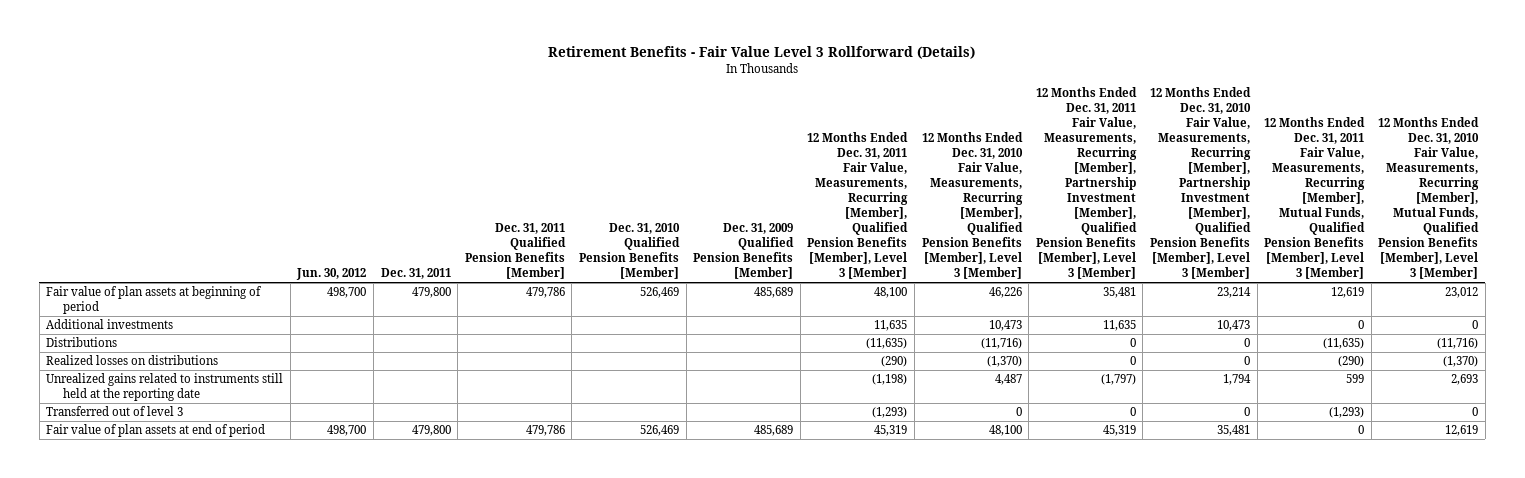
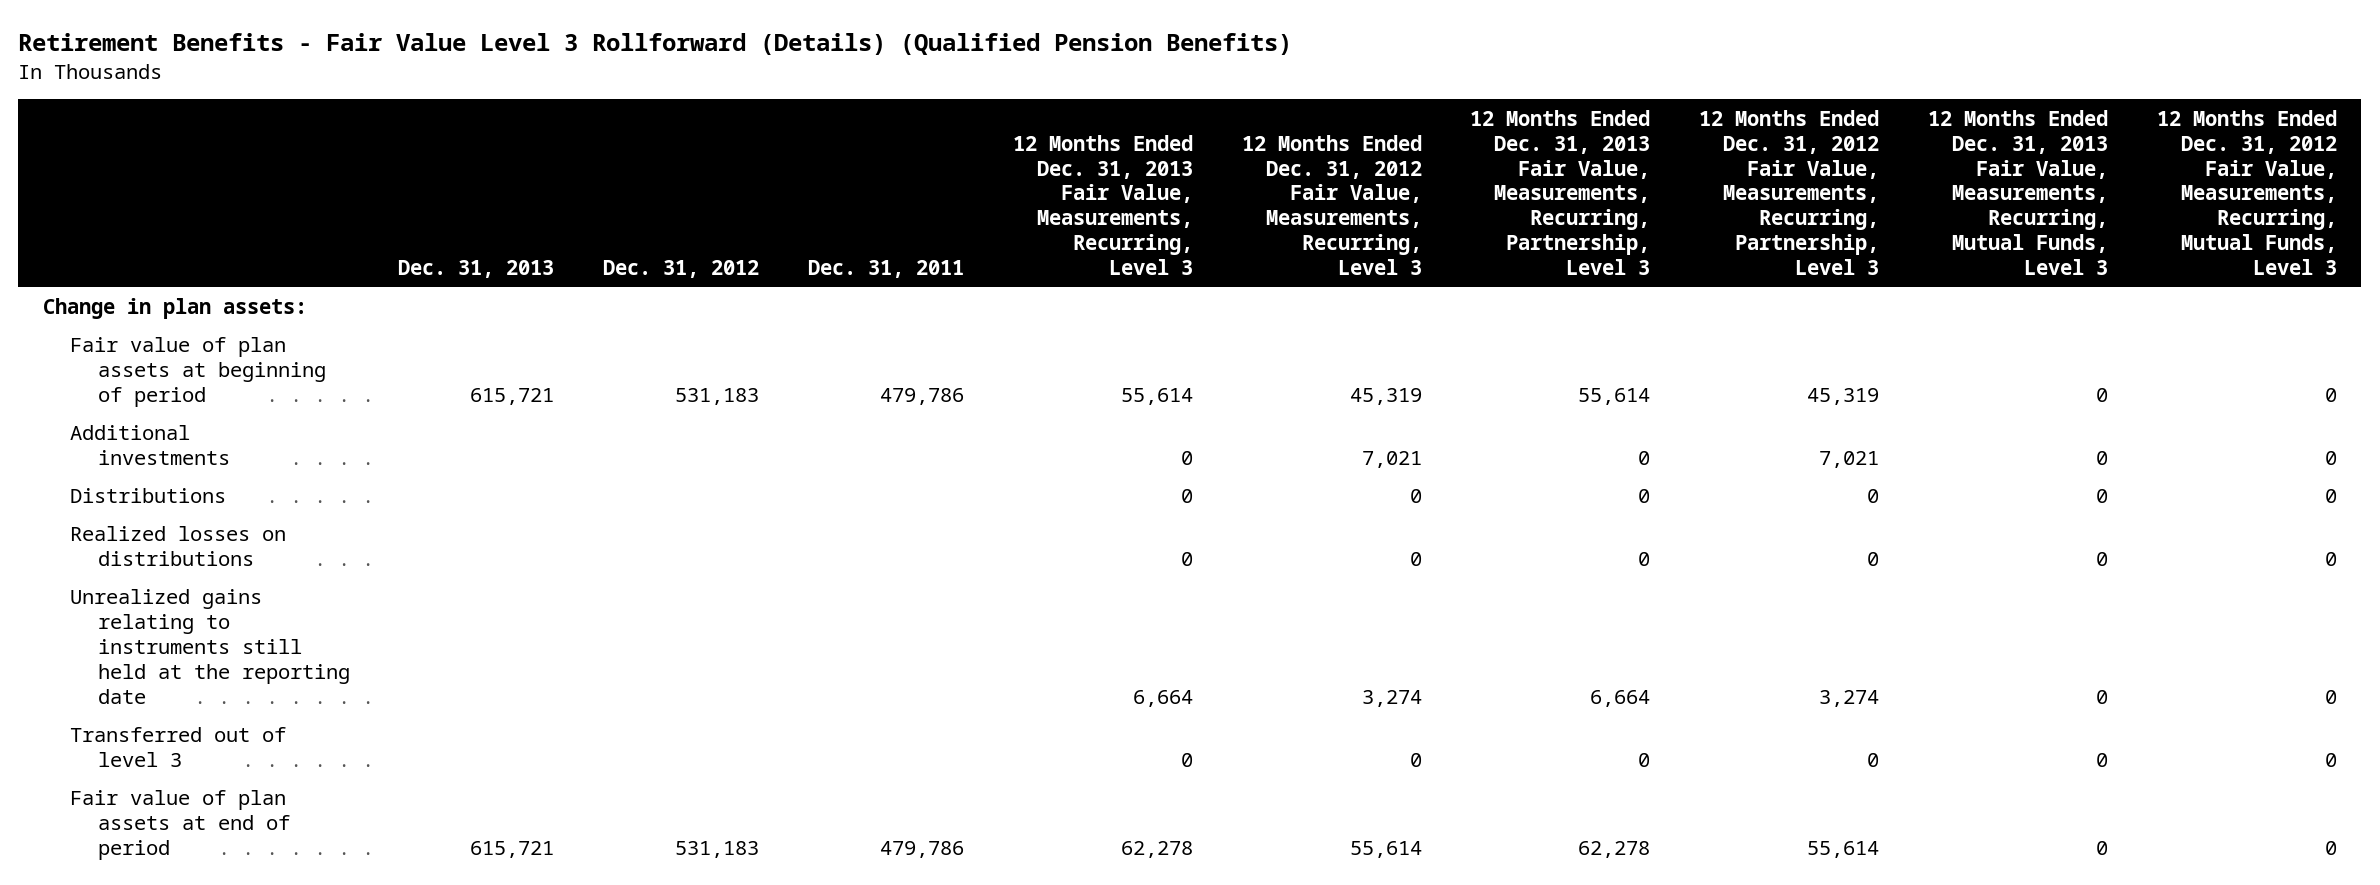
- Retirement Benefits - Fair Value Level 3 Rollforward (Details)
+ Retirement Benefits - Fair Value Level 3 Rollforward (Details) (Qualified Pension Benefits)
- | Jun. 30, 2012 | Dec. 31, 2011 | Dec. 31, 2011 Qualified Pension Benefits [Member] | Dec. 31, 2010 Qualified Pension Benefits [Member] | Dec. 31, 2009 Qualified Pension Benefits [Member] | 12 Months Ended Dec. 31, 2011 Fair Value, Measurements, Recurring [Member], Qualified Pension Benefits [Member], Level 3 [Member] | 12 Months Ended Dec. 31, 2010 Fair Value, Measurements, Recurring [Member], Qualified Pension Benefits [Member], Level 3 [Member] | 12 Months Ended Dec. 31, 2011 Fair Value, Measurements, Recurring [Member], Partnership Investment [Member], Qualified Pension Benefits [Member], Level 3 [Member] | 12 Months Ended Dec. 31, 2010 Fair Value, Measurements, Recurring [Member], Partnership Investment [Member], Qualified Pension Benefits [Member], Level 3 [Member] | 12 Months Ended Dec. 31, 2011 Fair Value, Measurements, Recurring [Member], Mutual Funds, Qualified Pension Benefits [Member], Level 3 [Member] | 12 Months Ended Dec. 31, 2010 Fair Value, Measurements, Recurring [Member], Mutual Funds, Qualified Pension Benefits [Member], Level 3 [Member]
+ | Dec. 31, 2013 | Dec. 31, 2012 | Dec. 31, 2011 | 12 Months Ended Dec. 31, 2013 Fair Value, Measurements, Recurring, Level 3 | 12 Months Ended Dec. 31, 2012 Fair Value, Measurements, Recurring, Level 3 | 12 Months Ended Dec. 31, 2013 Fair Value, Measurements, Recurring, Partnership, Level 3 | 12 Months Ended Dec. 31, 2012 Fair Value, Measurements, Recurring, Partnership, Level 3 | 12 Months Ended Dec. 31, 2013 Fair Value, Measurements, Recurring, Mutual Funds, Level 3 | 12 Months Ended Dec. 31, 2012 Fair Value, Measurements, Recurring, Mutual Funds, Level 3
- Fair value of plan assets at beginning of period | 498,700 | 479,800 | 479,786 | 526,469 | 485,689 | 48,100 | 46,226 | 35,481 | 23,214 | 12,619 | 23,012
+ Change in plan assets:
+ Fair value of plan assets at beginning of period | 615,721 | 531,183 | 479,786 | 55,614 | 45,319 | 55,614 | 45,319 | 0 | 0
- Unrealized gains related to instruments still held at the reporting date | | | | | | (1,198) | 4,487 | (1,797) | 1,794 | 599 | 2,693
+ Unrealized gains relating to instruments still held at the reporting date | | | | 6,664 | 3,274 | 6,664 | 3,274 | 0 | 0
- Fair value of plan assets at end of period | 498,700 | 479,800 | 479,786 | 526,469 | 485,689 | 45,319 | 48,100 | 45,319 | 35,481 | 0 | 12,619
+ Fair value of plan assets at end of period | 615,721 | 531,183 | 479,786 | 62,278 | 55,614 | 62,278 | 55,614 | 0 | 0

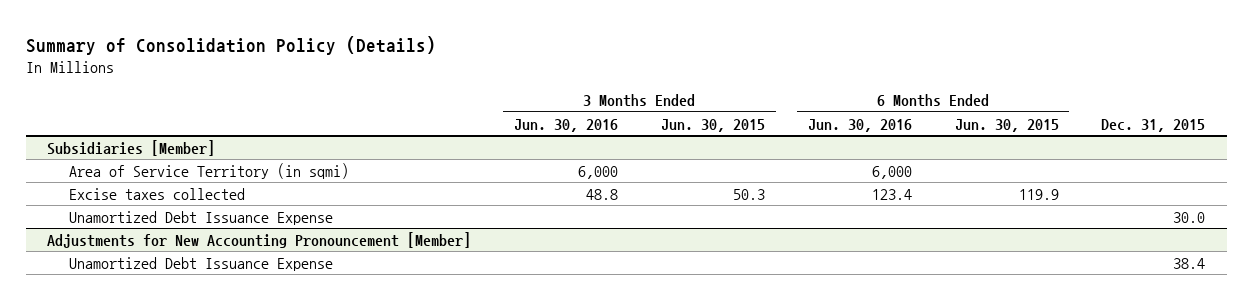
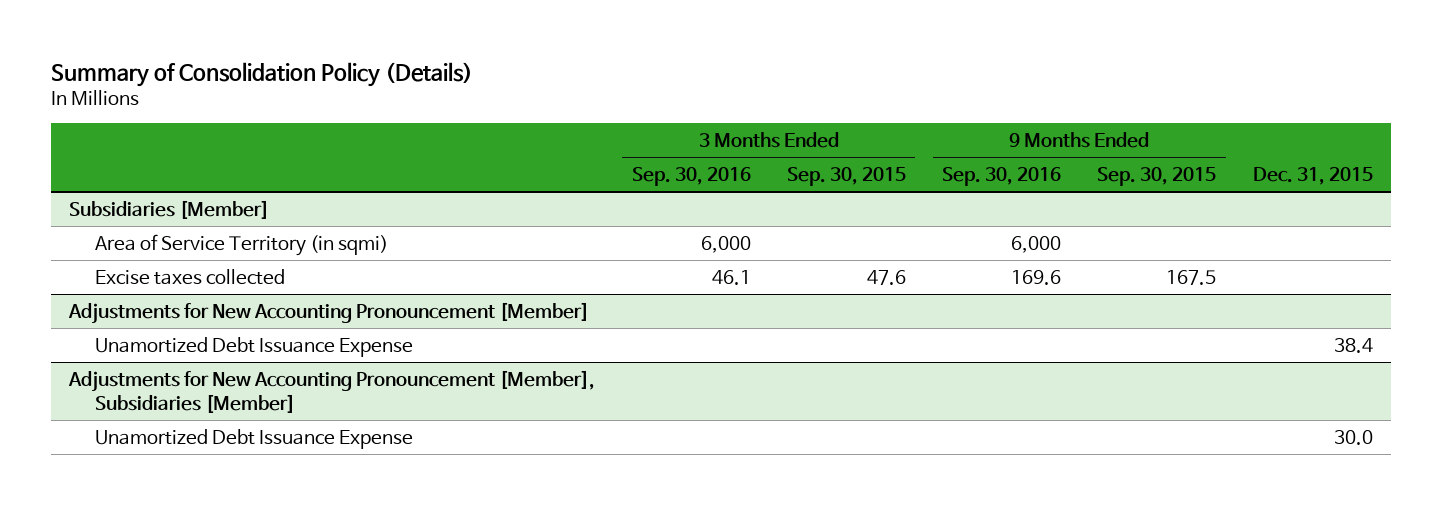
- | 3 Months Ended Jun. 30, 2016 | 3 Months Ended Jun. 30, 2015 | 6 Months Ended Jun. 30, 2016 | 6 Months Ended Jun. 30, 2015 | Dec. 31, 2015
+ | 3 Months Ended Sep. 30, 2016 | 3 Months Ended Sep. 30, 2015 | 9 Months Ended Sep. 30, 2016 | 9 Months Ended Sep. 30, 2015 | Dec. 31, 2015
@ Subsidiaries [Member]
- Unamortized Debt Issuance Expense | | | | | 30.0
+ Adjustments for New Accounting Pronouncement [Member], Subsidiaries [Member]
+ Unamortized Debt Issuance Expense | | | | | 30.0

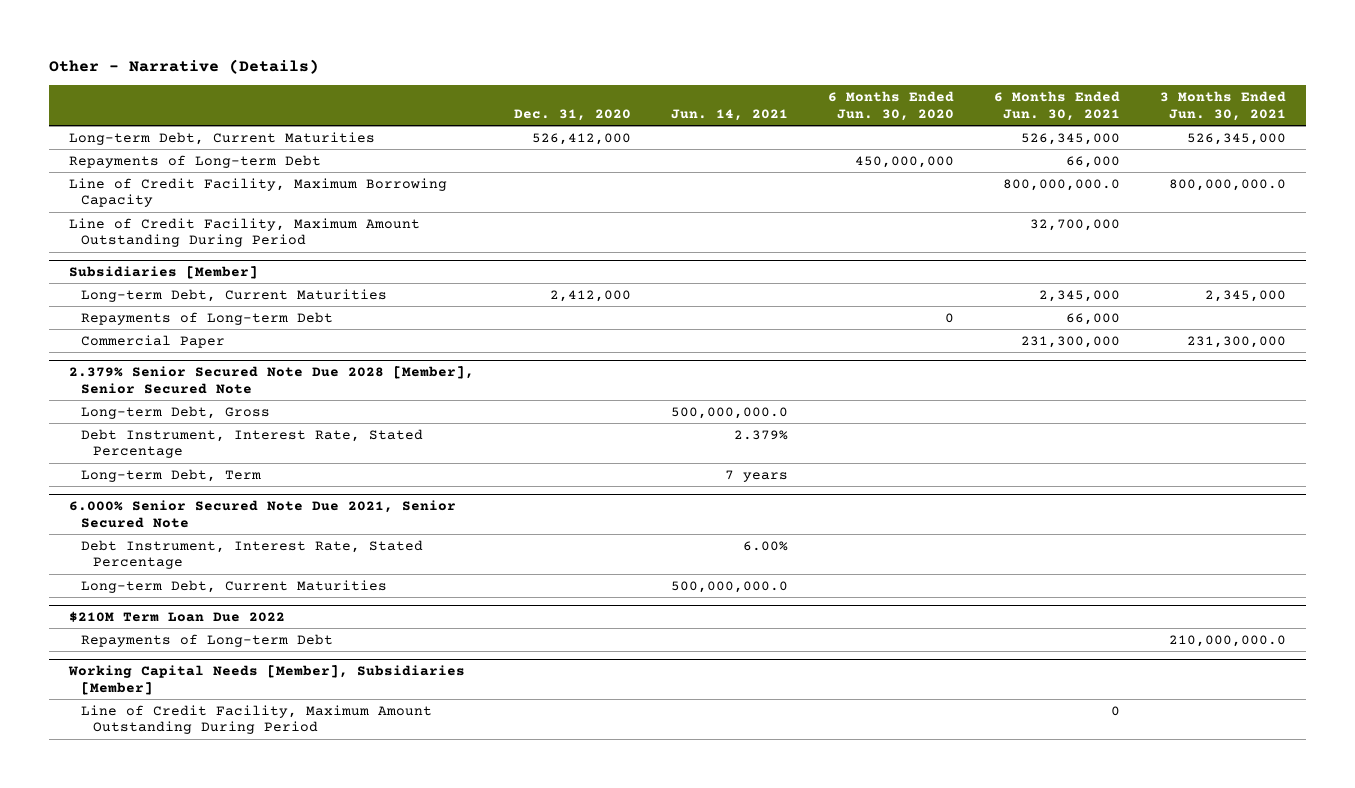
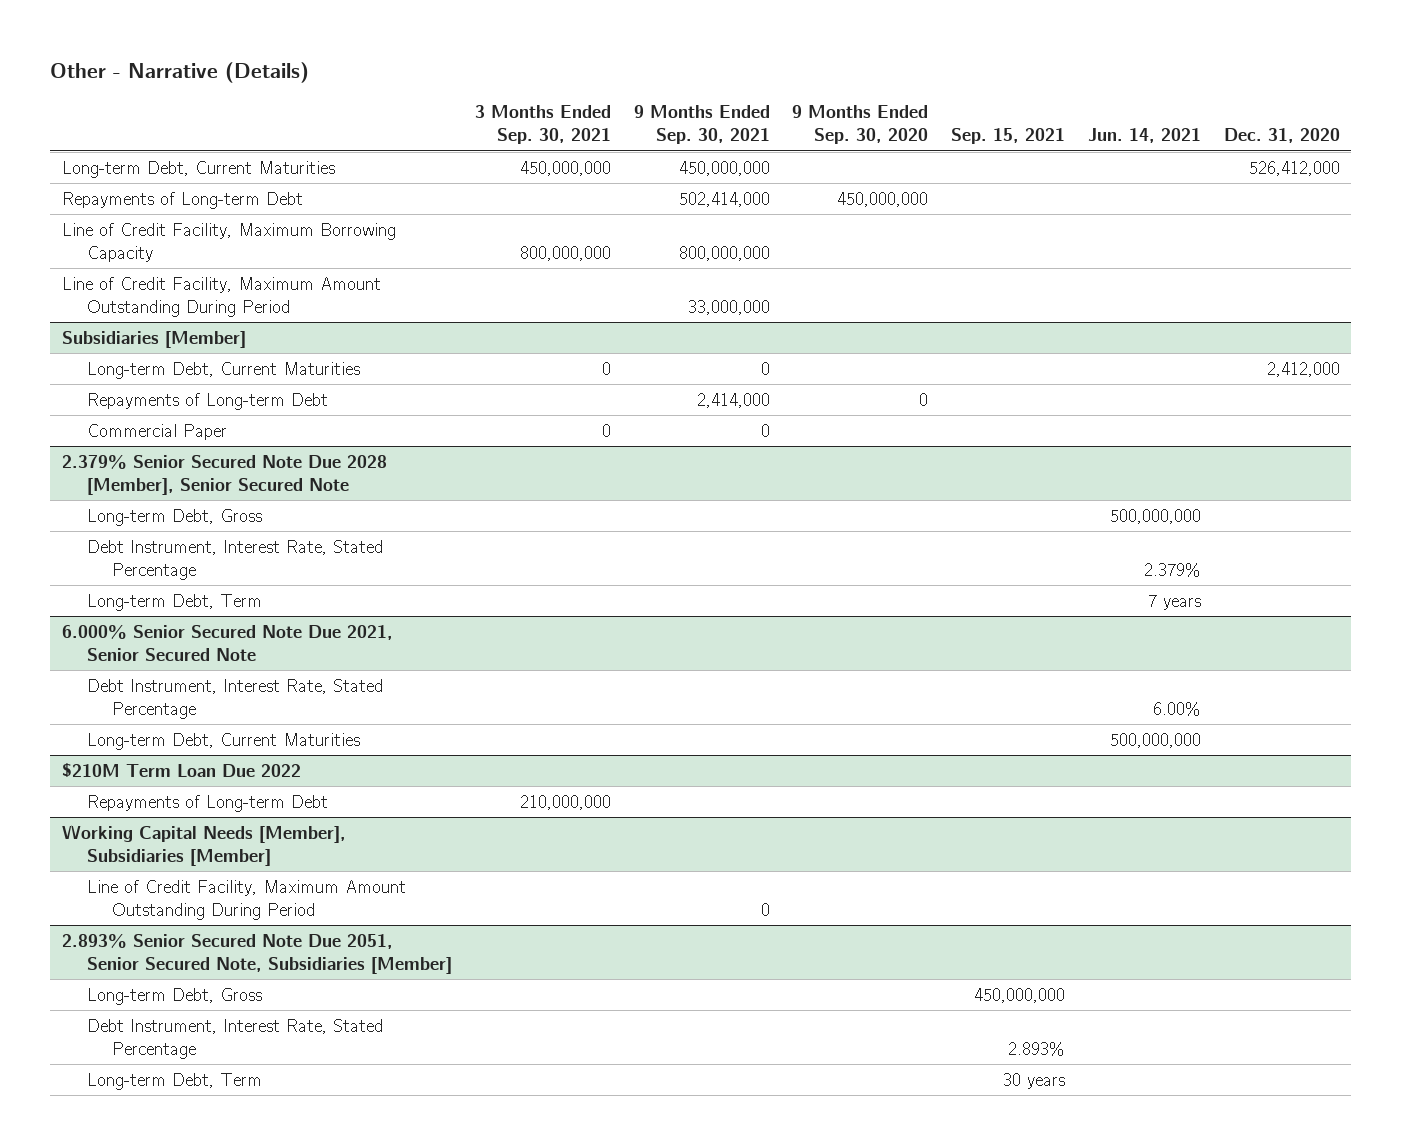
- | Dec. 31, 2020 | Jun. 14, 2021 | 6 Months Ended Jun. 30, 2020 | 6 Months Ended Jun. 30, 2021 | 3 Months Ended Jun. 30, 2021
+ | 3 Months Ended Sep. 30, 2021 | 9 Months Ended Sep. 30, 2021 | 9 Months Ended Sep. 30, 2020 | Sep. 15, 2021 | Jun. 14, 2021 | Dec. 31, 2020
@ 2.379% Senior Secured Note Due 2028 [Member], Senior Secured Note
- Long-term Debt, Gross | | 500,000,000.0 | | |
+ Long-term Debt, Gross | | | | | 500,000,000 |
@ 6.000% Senior Secured Note Due 2021, Senior Secured Note
- Long-term Debt, Current Maturities | | 500,000,000.0 | | |
+ Long-term Debt, Current Maturities | | | | | 500,000,000 |
+ 2.893% Senior Secured Note Due 2051, Senior Secured Note, Subsidiaries [Member]
+ Long-term Debt, Gross | | | | 450,000,000 | |
+ Debt Instrument, Interest Rate, Stated Percentage | | | | 2.893% | |
+ Long-term Debt, Term | | | | 30 years | |

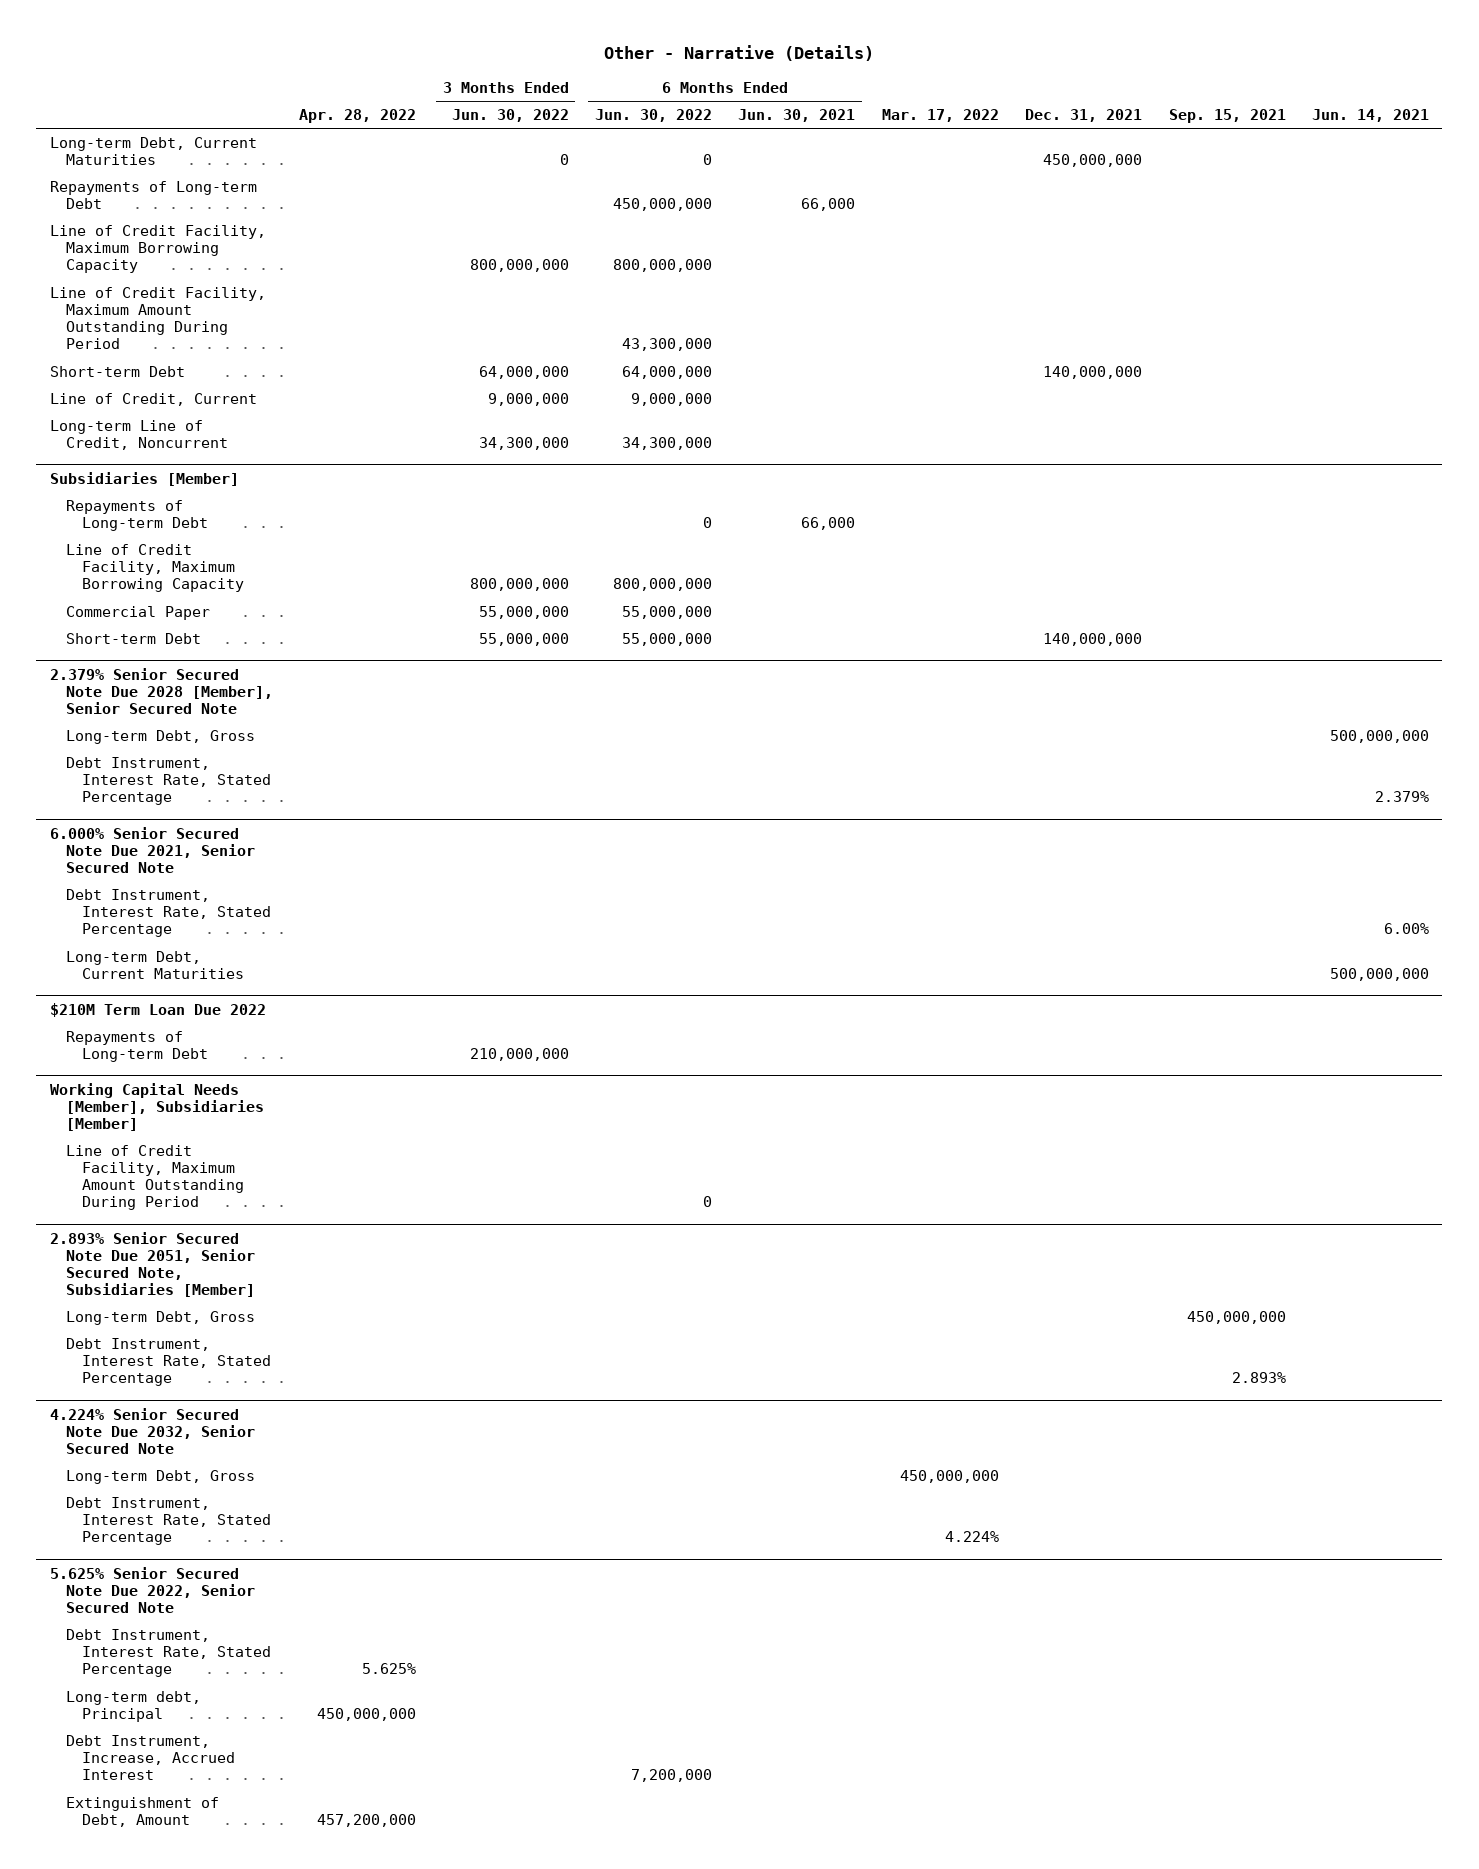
- | 3 Months Ended Sep. 30, 2021 | 9 Months Ended Sep. 30, 2021 | 9 Months Ended Sep. 30, 2020 | Sep. 15, 2021 | Jun. 14, 2021 | Dec. 31, 2020
+ | Apr. 28, 2022 | 3 Months Ended Jun. 30, 2022 | 6 Months Ended Jun. 30, 2022 | 6 Months Ended Jun. 30, 2021 | Mar. 17, 2022 | Dec. 31, 2021 | Sep. 15, 2021 | Jun. 14, 2021
+ Short-term Debt | | 64,000,000 | 64,000,000 | | | 140,000,000 | |
+ Line of Credit, Current | | 9,000,000 | 9,000,000 | | | | |
+ Long-term Line of Credit, Noncurrent | | 34,300,000 | 34,300,000 | | | | |
@ Subsidiaries [Member]
- Long-term Debt, Current Maturities | 0 | 0 | | | | 2,412,000
+ Line of Credit Facility, Maximum Borrowing Capacity | | 800,000,000 | 800,000,000 | | | | |
+ Short-term Debt | | 55,000,000 | 55,000,000 | | | 140,000,000 | |
@ 2.379% Senior Secured Note Due 2028 [Member], Senior Secured Note
- Long-term Debt, Term | | | | | 7 years |
@ 2.893% Senior Secured Note Due 2051, Senior Secured Note, Subsidiaries [Member]
- Long-term Debt, Term | | | | 30 years | |
+ 4.224% Senior Secured Note Due 2032, Senior Secured Note
+ Long-term Debt, Gross | | | | | 450,000,000 | | |
+ Debt Instrument, Interest Rate, Stated Percentage | | | | | 4.224% | | |
+ 5.625% Senior Secured Note Due 2022, Senior Secured Note
+ Debt Instrument, Interest Rate, Stated Percentage | 5.625% | | | | | | |
+ Long-term debt, Principal | 450,000,000 | | | | | | |
+ Debt Instrument, Increase, Accrued Interest | | | 7,200,000 | | | | |
+ Extinguishment of Debt, Amount | 457,200,000 | | | | | | |

